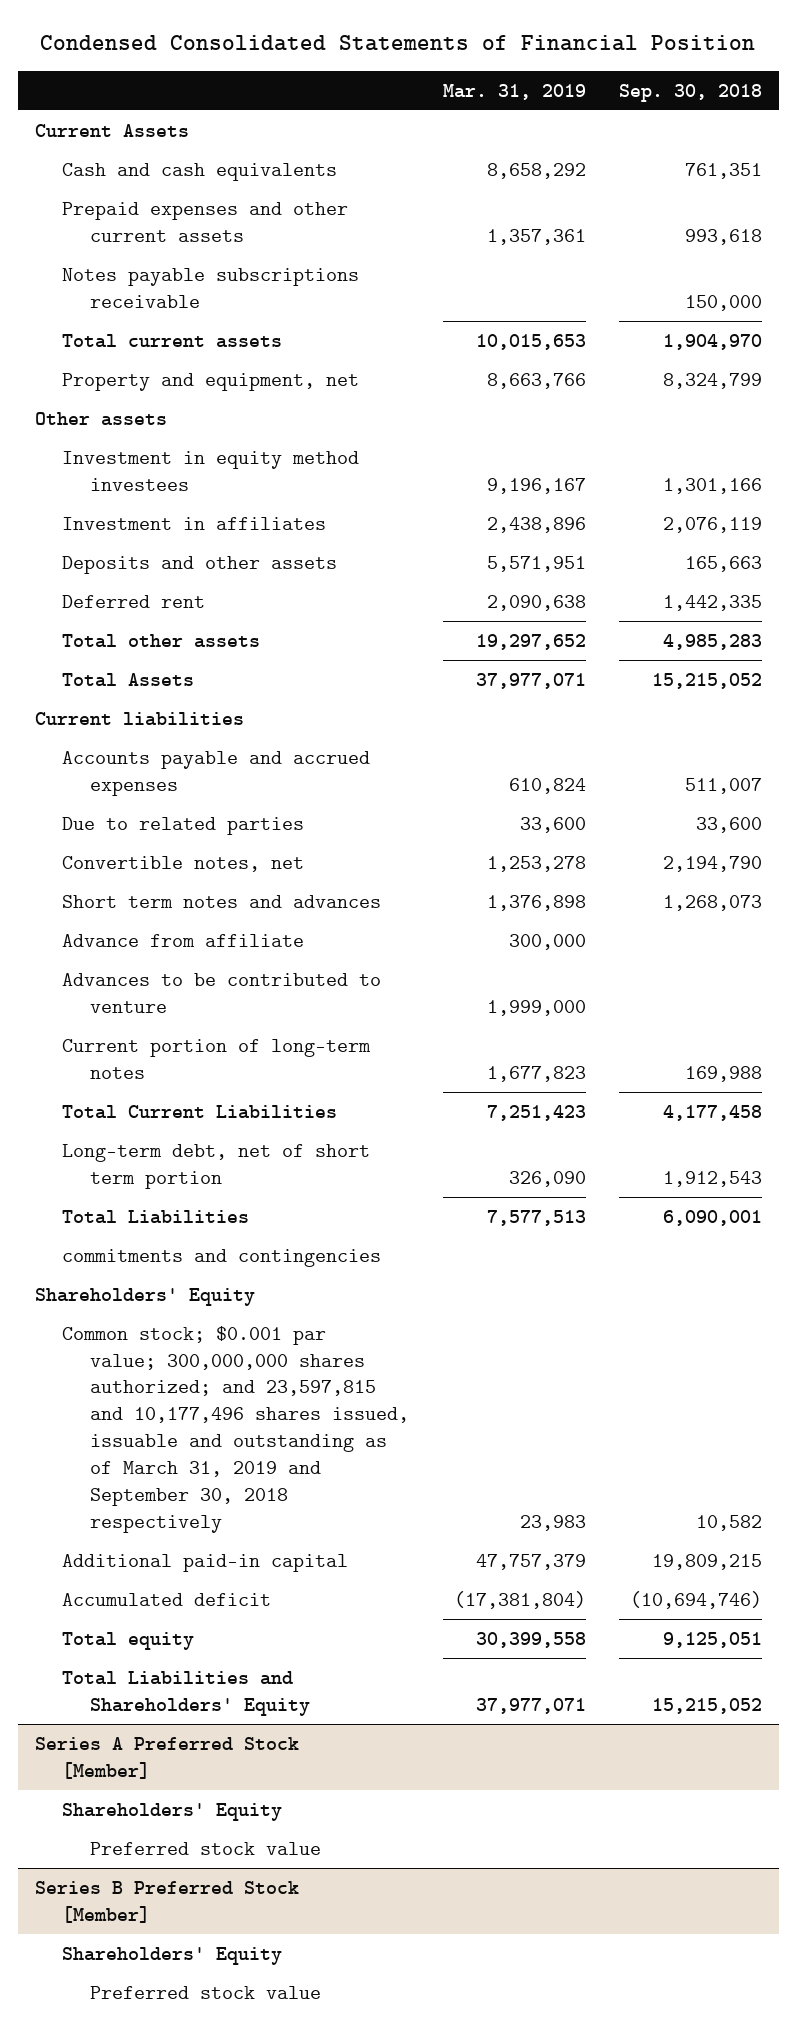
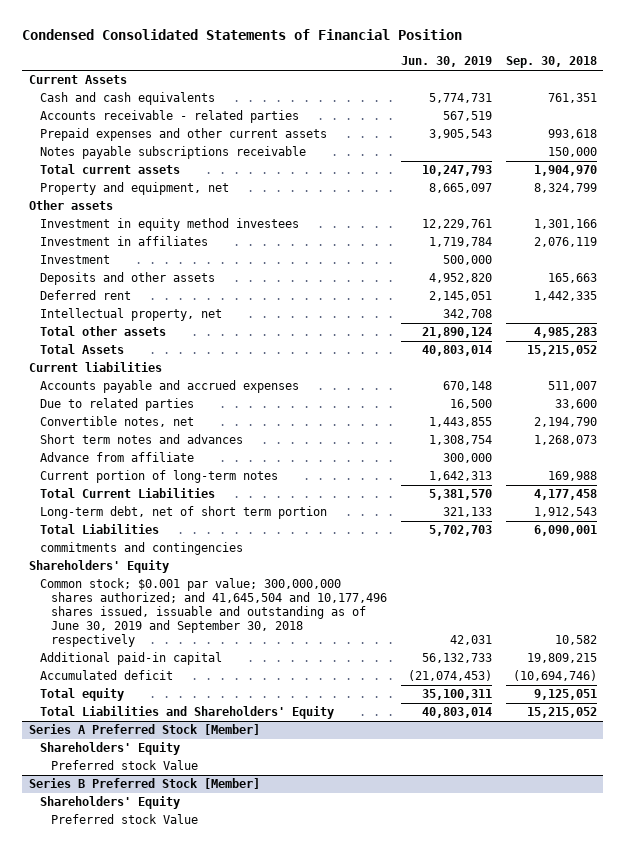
- | Mar. 31, 2019 | Sep. 30, 2018
+ | Jun. 30, 2019 | Sep. 30, 2018
+ Accounts receivable - related parties | 567,519 |
+ Investment | 500,000 |
+ Intellectual property, net | 342,708 |
- Advances to be contributed to venture | 1,999,000 |
- Common stock; $0.001 par value; 300,000,000 shares authorized; and 23,597,815 and 10,177,496 shares issued, issuable and outstanding as of March 31, 2019 and September 30, 2018 respectively | 23,983 | 10,582
+ Common stock; $0.001 par value; 300,000,000 shares authorized; and 41,645,504 and 10,177,496 shares issued, issuable and outstanding as of June 30, 2019 and September 30, 2018 respectively | 42,031 | 10,582
@ Series A Preferred Stock [Member]
- Preferred stock value
+ Preferred stock Value
@ Series B Preferred Stock [Member]
- Preferred stock value
+ Preferred stock Value

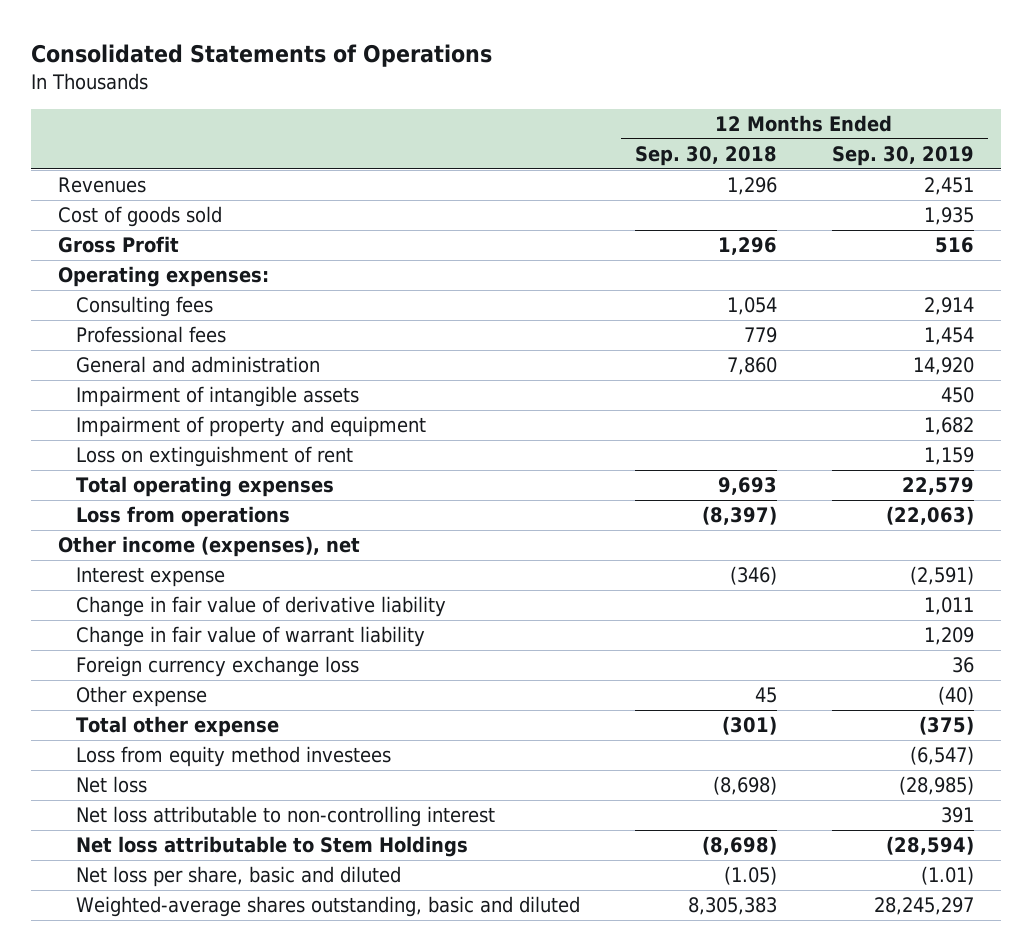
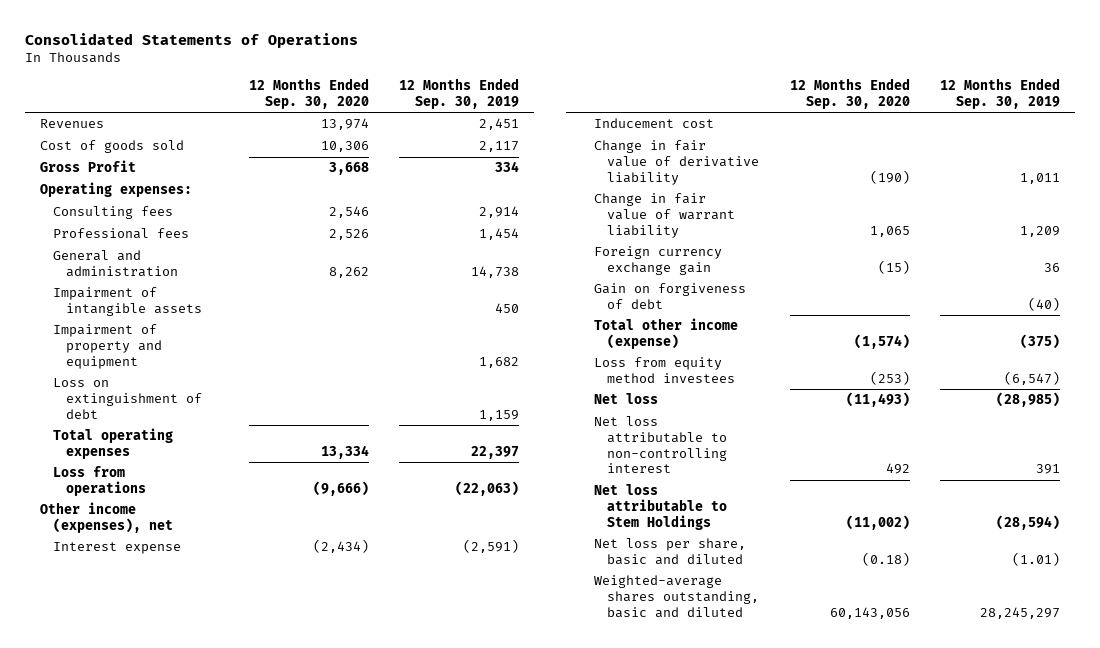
- | 12 Months Ended Sep. 30, 2018 | 12 Months Ended Sep. 30, 2019
+ | 12 Months Ended Sep. 30, 2020 | 12 Months Ended Sep. 30, 2019
- Cost of goods sold | | 1,935
- Gross Profit | 1,296 | 516
+ Cost of goods sold | 10,306 | 2,117
+ Gross Profit | 3,668 | 334
- General and administration | 7,860 | 14,920
+ General and administration | 8,262 | 14,738
- Loss on extinguishment of rent | | 1,159
- Total operating expenses | 9,693 | 22,579
+ Loss on extinguishment of debt | | 1,159
+ Total operating expenses | 13,334 | 22,397
+ Inducement cost
- Foreign currency exchange loss | | 36
- Other expense | 45 | (40)
- Total other expense | (301) | (375)
+ Foreign currency exchange gain | (15) | 36
+ Gain on forgiveness of debt | | (40)
+ Total other income (expense) | (1,574) | (375)

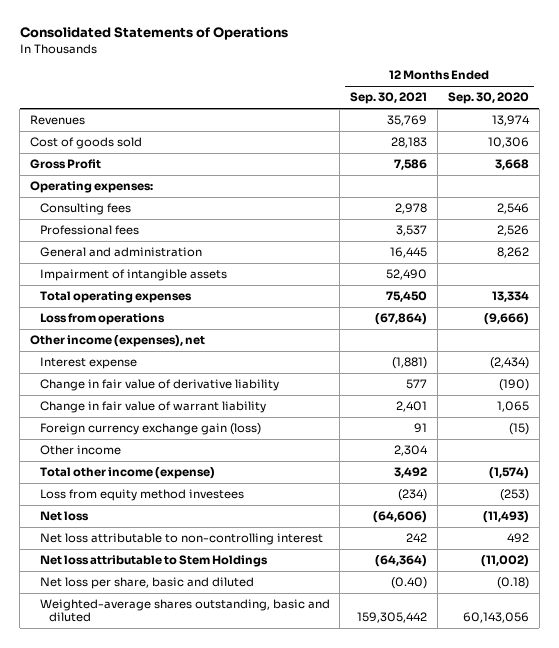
- | 12 Months Ended Sep. 30, 2020 | 12 Months Ended Sep. 30, 2019
+ | 12 Months Ended Sep. 30, 2021 | 12 Months Ended Sep. 30, 2020
- Impairment of property and equipment | | 1,682
- Loss on extinguishment of debt | | 1,159
- Inducement cost
- Foreign currency exchange gain | (15) | 36
- Gain on forgiveness of debt | | (40)
+ Foreign currency exchange gain (loss) | 91 | (15)
+ Other income | 2,304 |

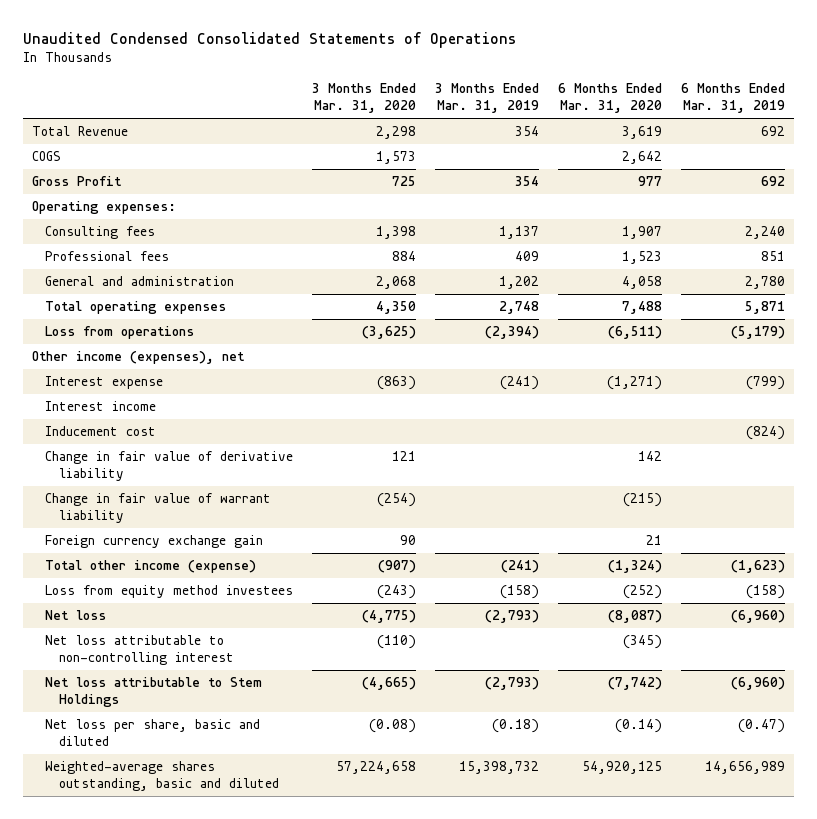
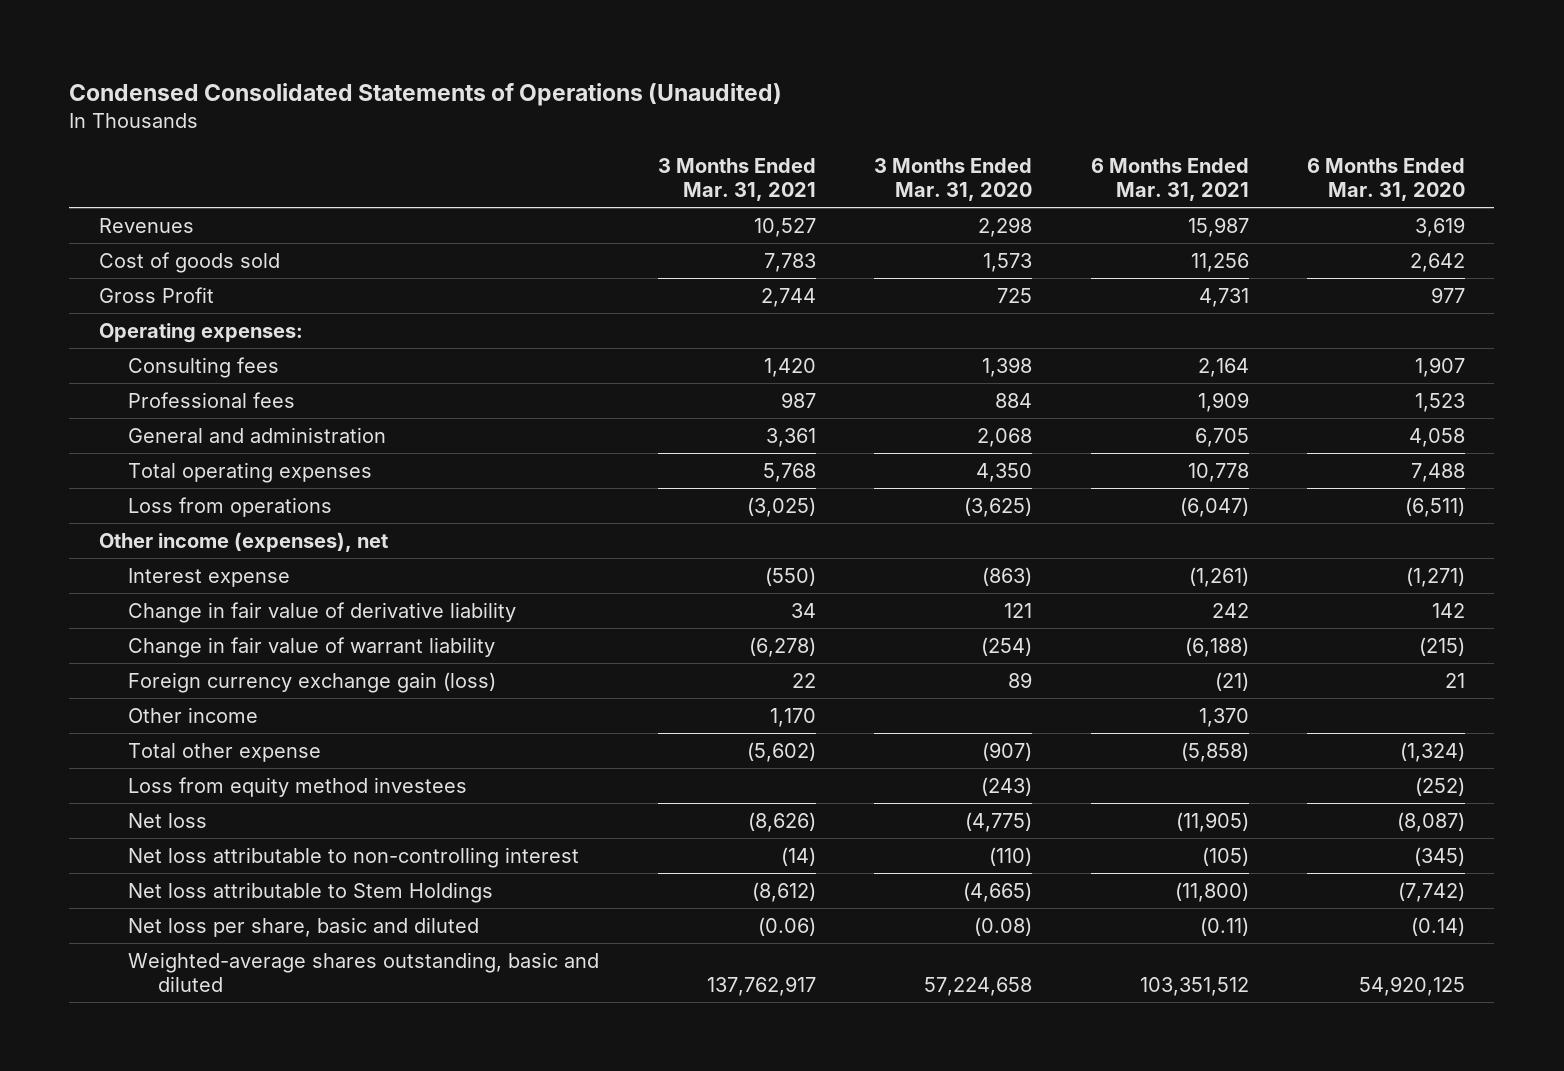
- Unaudited Condensed Consolidated Statements of Operations
+ Condensed Consolidated Statements of Operations (Unaudited)
- | 3 Months Ended Mar. 31, 2020 | 3 Months Ended Mar. 31, 2019 | 6 Months Ended Mar. 31, 2020 | 6 Months Ended Mar. 31, 2019
+ | 3 Months Ended Mar. 31, 2021 | 3 Months Ended Mar. 31, 2020 | 6 Months Ended Mar. 31, 2021 | 6 Months Ended Mar. 31, 2020
- Total Revenue | 2,298 | 354 | 3,619 | 692
- COGS | 1,573 | | 2,642 |
+ Revenues | 10,527 | 2,298 | 15,987 | 3,619
+ Cost of goods sold | 7,783 | 1,573 | 11,256 | 2,642
- Interest income
- Inducement cost | | | | (824)
- Foreign currency exchange gain | 90 | | 21 |
- Total other income (expense) | (907) | (241) | (1,324) | (1,623)
+ Foreign currency exchange gain (loss) | 22 | 89 | (21) | 21
+ Other income | 1,170 | | 1,370 |
+ Total other expense | (5,602) | (907) | (5,858) | (1,324)

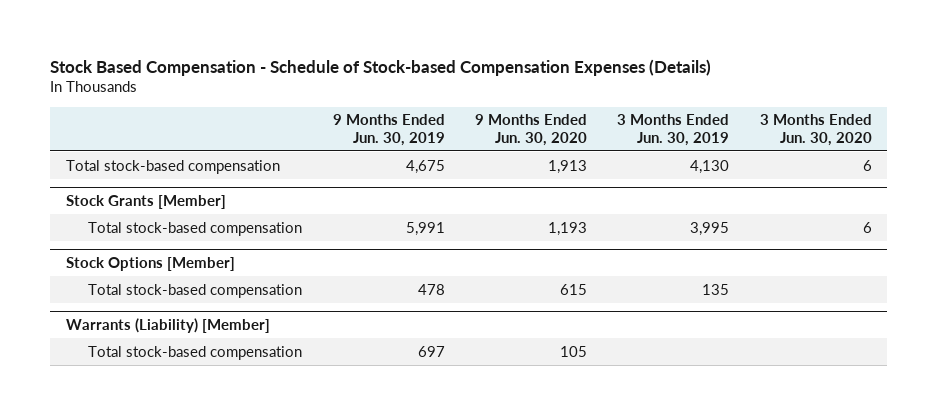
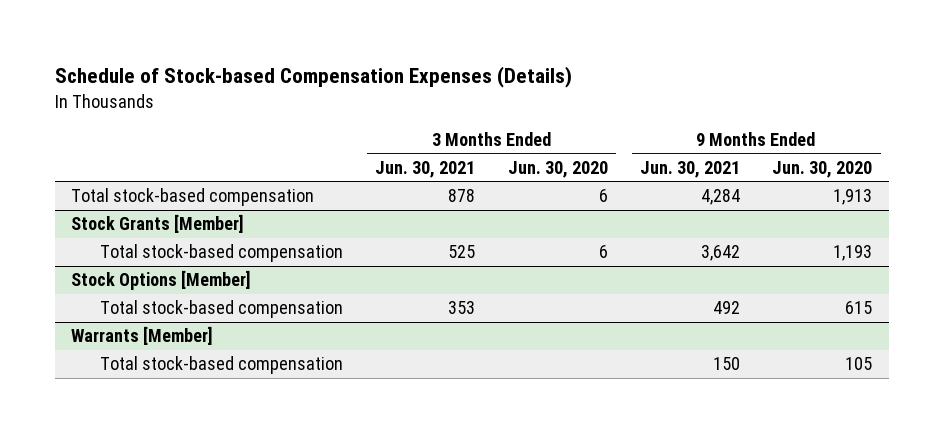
- Stock Based Compensation - Schedule of Stock-based Compensation Expenses (Details)
+ Schedule of Stock-based Compensation Expenses (Details)
- | 9 Months Ended Jun. 30, 2019 | 9 Months Ended Jun. 30, 2020 | 3 Months Ended Jun. 30, 2019 | 3 Months Ended Jun. 30, 2020
+ | 3 Months Ended Jun. 30, 2021 | 3 Months Ended Jun. 30, 2020 | 9 Months Ended Jun. 30, 2021 | 9 Months Ended Jun. 30, 2020
- Warrants (Liability) [Member]
+ Warrants [Member]

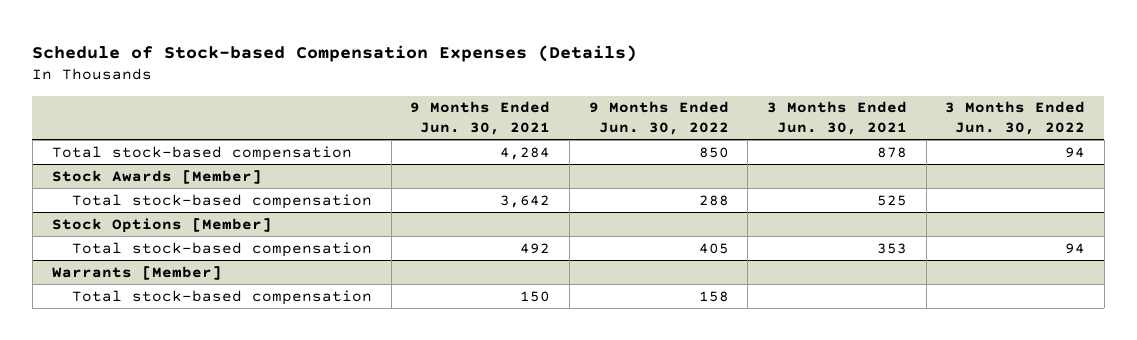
- | 3 Months Ended Jun. 30, 2021 | 3 Months Ended Jun. 30, 2020 | 9 Months Ended Jun. 30, 2021 | 9 Months Ended Jun. 30, 2020
+ | 9 Months Ended Jun. 30, 2021 | 9 Months Ended Jun. 30, 2022 | 3 Months Ended Jun. 30, 2021 | 3 Months Ended Jun. 30, 2022
- Stock Grants [Member]
+ Stock Awards [Member]

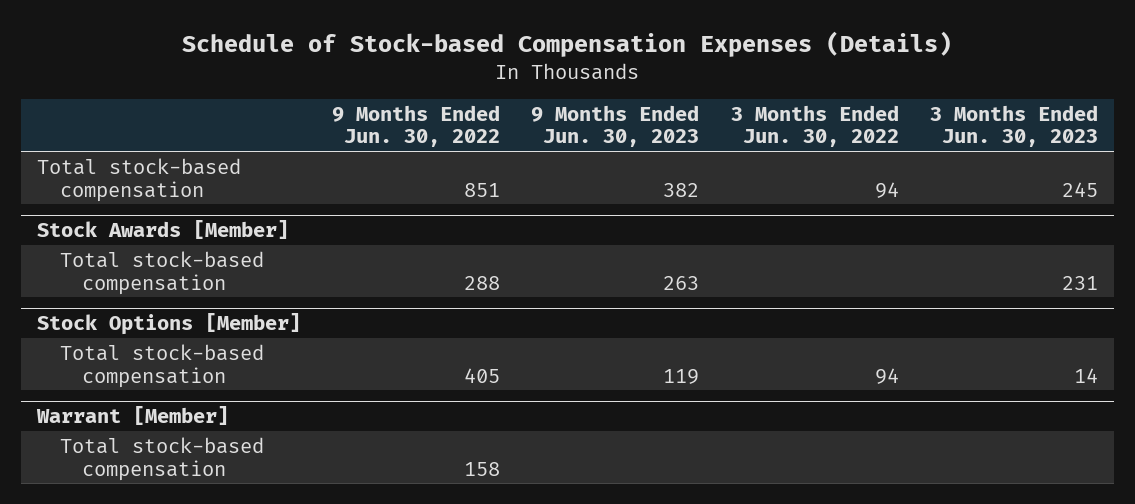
- | 9 Months Ended Jun. 30, 2021 | 9 Months Ended Jun. 30, 2022 | 3 Months Ended Jun. 30, 2021 | 3 Months Ended Jun. 30, 2022
+ | 9 Months Ended Jun. 30, 2022 | 9 Months Ended Jun. 30, 2023 | 3 Months Ended Jun. 30, 2022 | 3 Months Ended Jun. 30, 2023
- Total stock-based compensation | 4,284 | 850 | 878 | 94
+ Total stock-based compensation | 851 | 382 | 94 | 245
- Warrants [Member]
+ Warrant [Member]

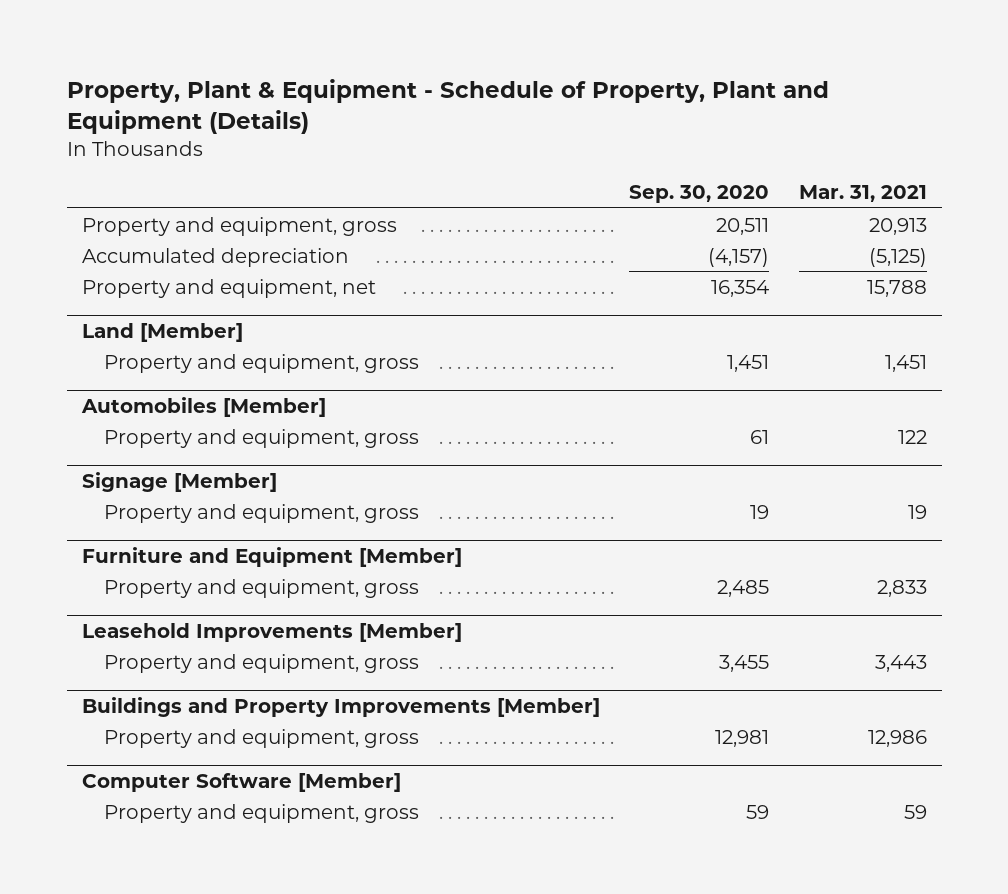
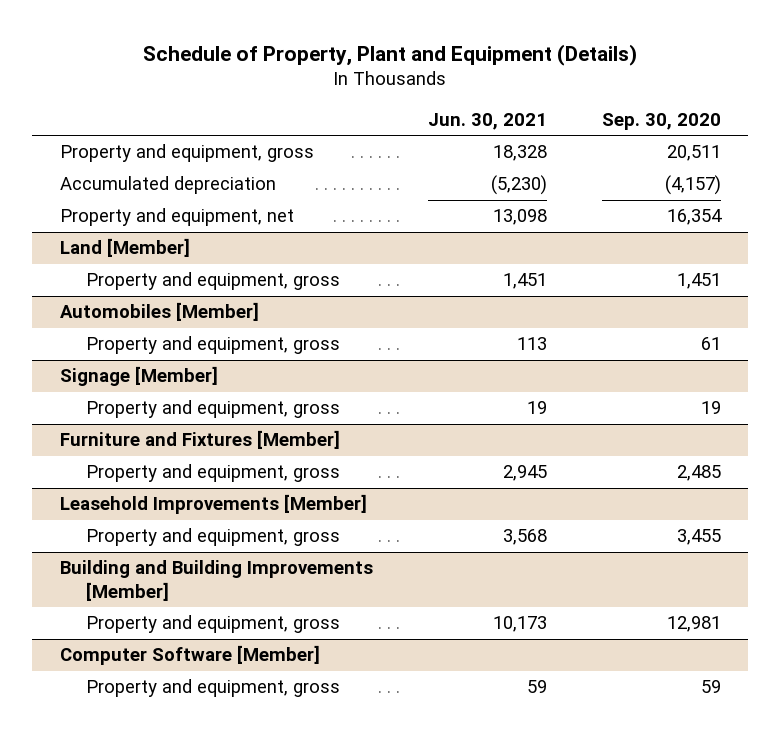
- Property, Plant & Equipment - Schedule of Property, Plant and Equipment (Details)
+ Schedule of Property, Plant and Equipment (Details)
- | Sep. 30, 2020 | Mar. 31, 2021
+ | Jun. 30, 2021 | Sep. 30, 2020
- Furniture and Equipment [Member]
+ Furniture and Fixtures [Member]
- Buildings and Property Improvements [Member]
+ Building and Building Improvements [Member]

